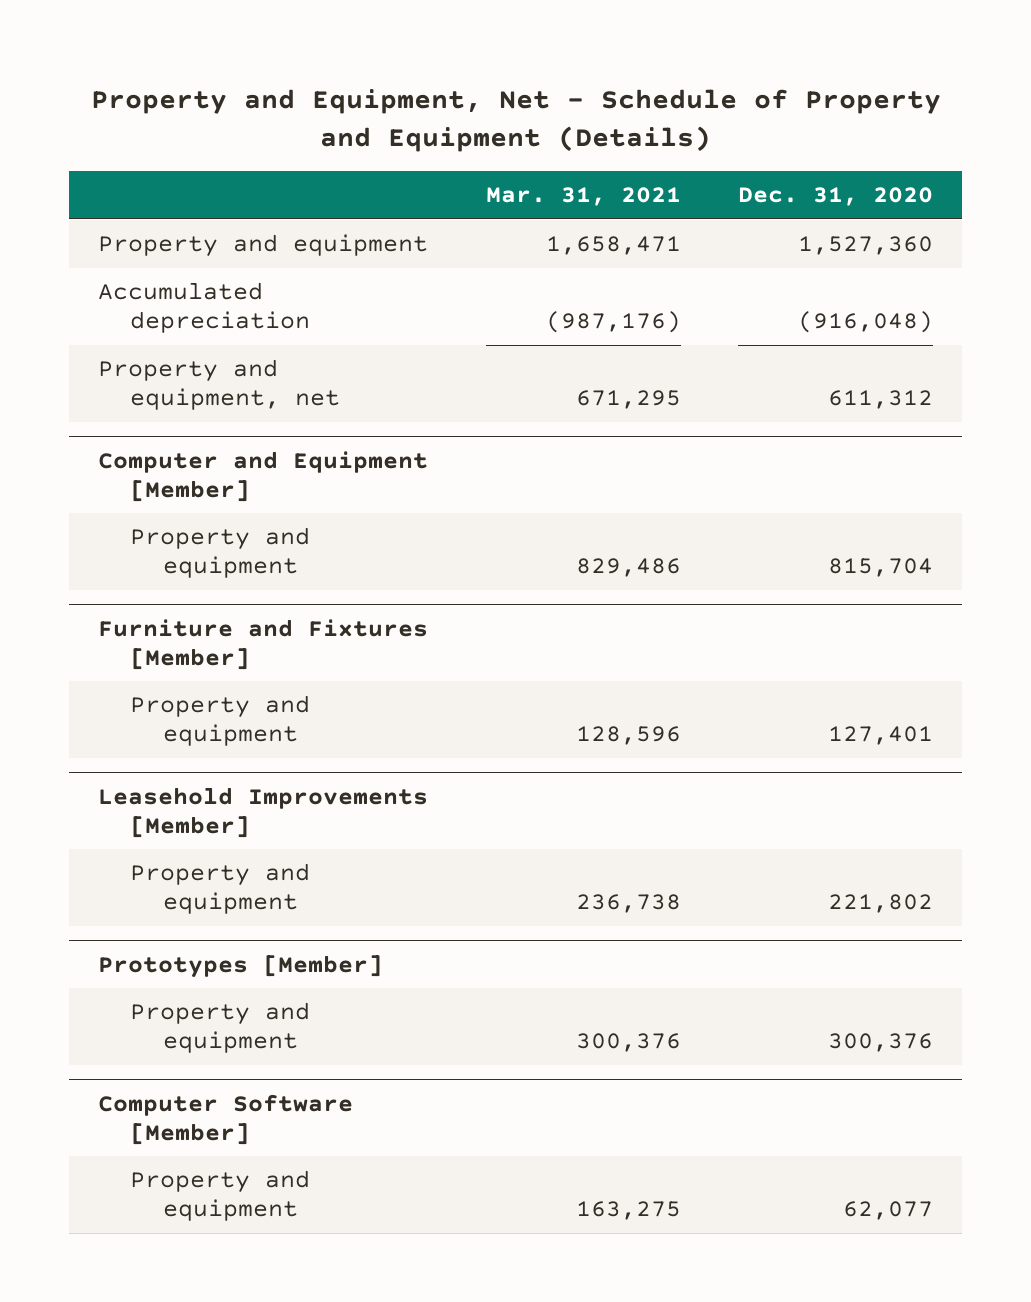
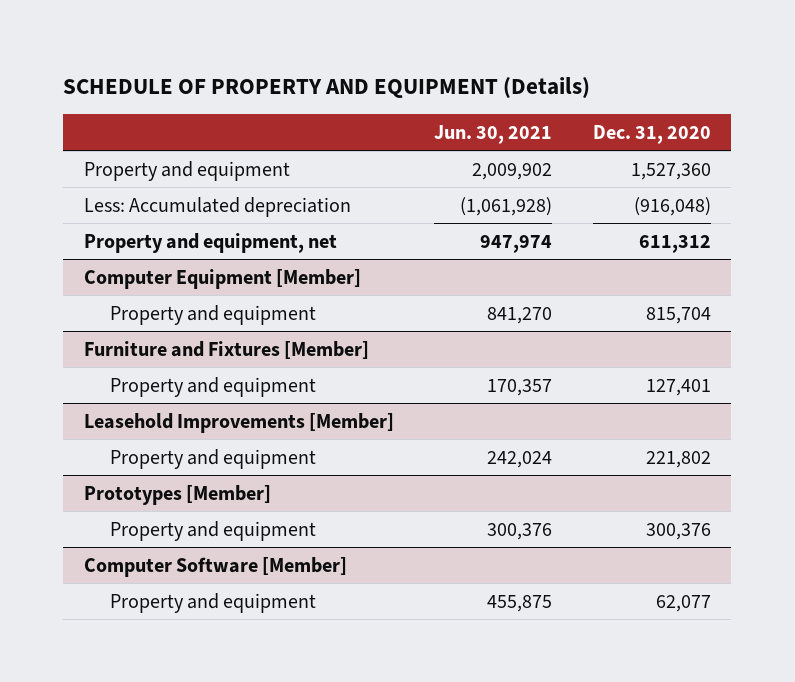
- Property and Equipment, Net - Schedule of Property and Equipment (Details)
+ SCHEDULE OF PROPERTY AND EQUIPMENT (Details)
- | Mar. 31, 2021 | Dec. 31, 2020
+ | Jun. 30, 2021 | Dec. 31, 2020
- Accumulated depreciation | (987,176) | (916,048)
+ Less: Accumulated depreciation | (1,061,928) | (916,048)
- Computer and Equipment [Member]
+ Computer Equipment [Member]

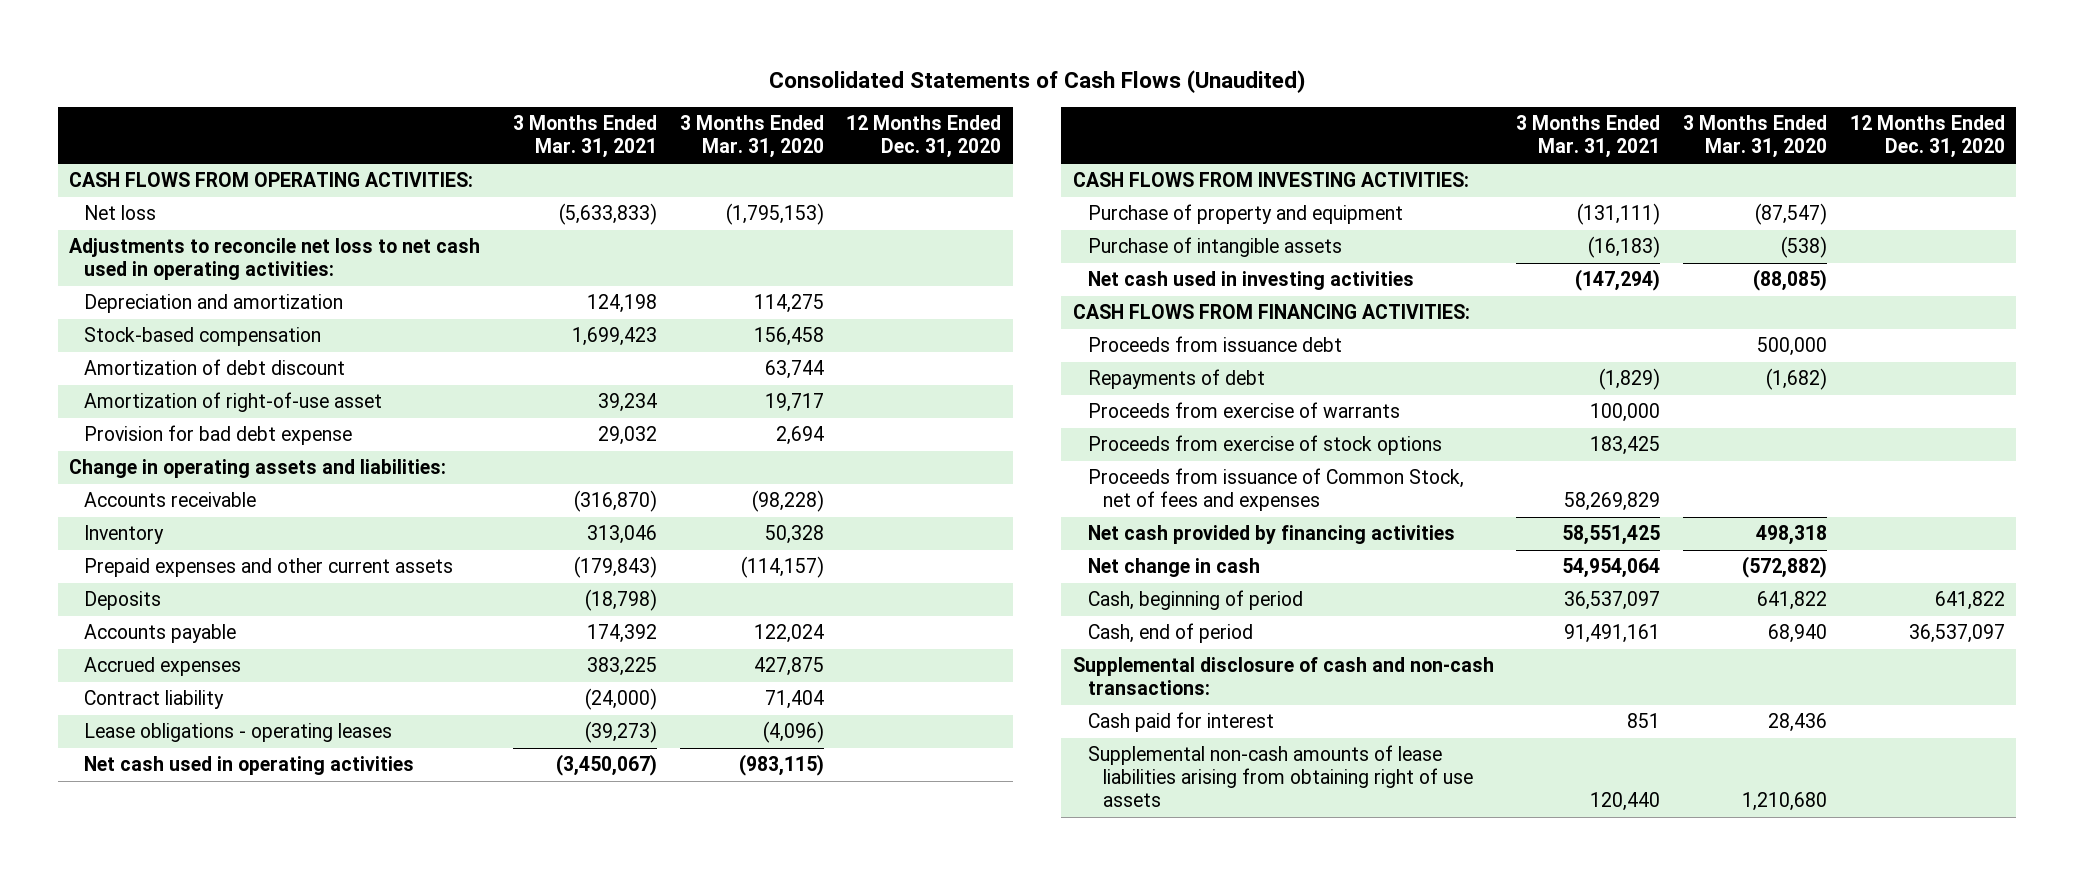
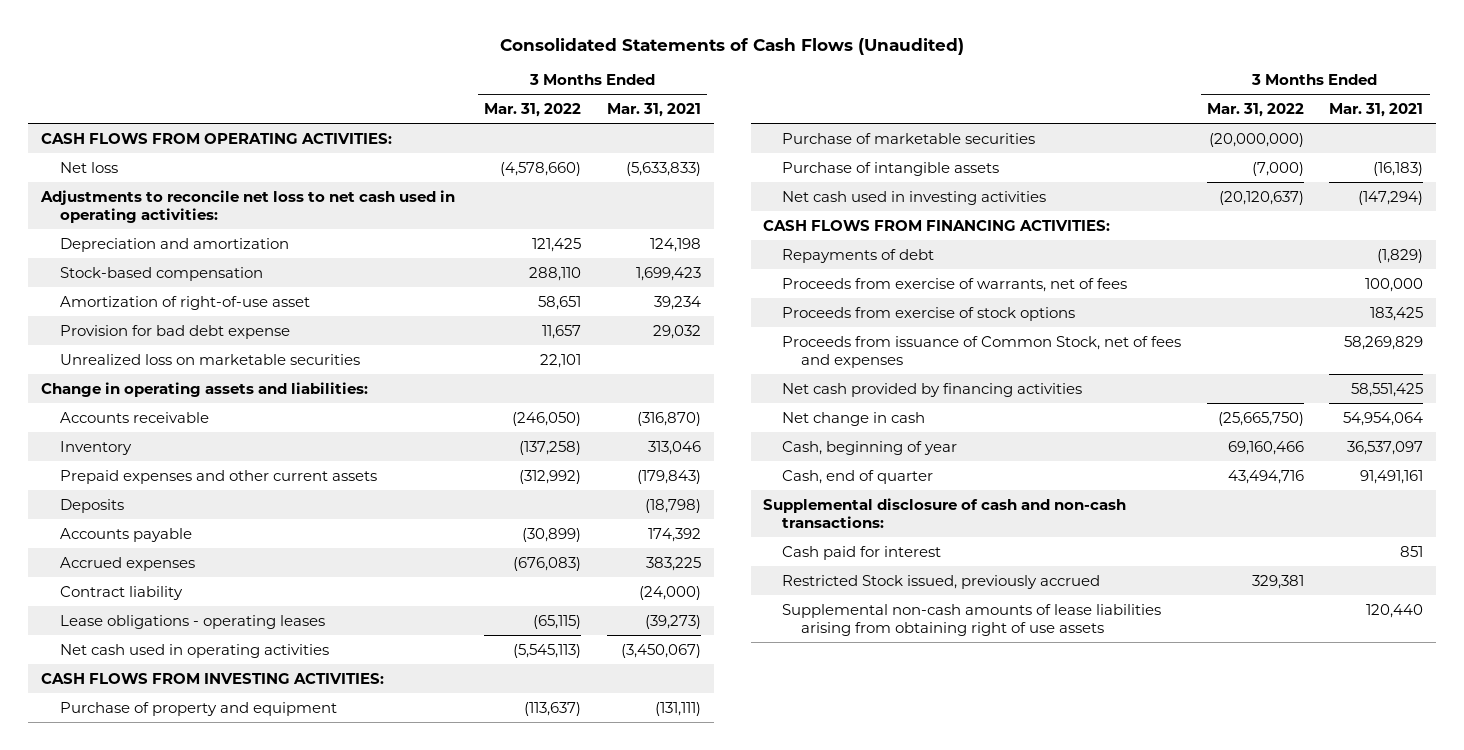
- | 3 Months Ended Mar. 31, 2021 | 3 Months Ended Mar. 31, 2020 | 12 Months Ended Dec. 31, 2020
+ | 3 Months Ended Mar. 31, 2022 | 3 Months Ended Mar. 31, 2021
- Amortization of debt discount | | 63,744 |
+ Unrealized loss on marketable securities | 22,101 |
+ Purchase of marketable securities | (20,000,000) |
- Proceeds from issuance debt | | 500,000 |
- Proceeds from exercise of warrants | 100,000 | |
+ Proceeds from exercise of warrants, net of fees | | 100,000
- Cash, beginning of period | 36,537,097 | 641,822 | 641,822
- Cash, end of period | 91,491,161 | 68,940 | 36,537,097
+ Cash, beginning of year | 69,160,466 | 36,537,097
+ Cash, end of quarter | 43,494,716 | 91,491,161
+ Restricted Stock issued, previously accrued | 329,381 |

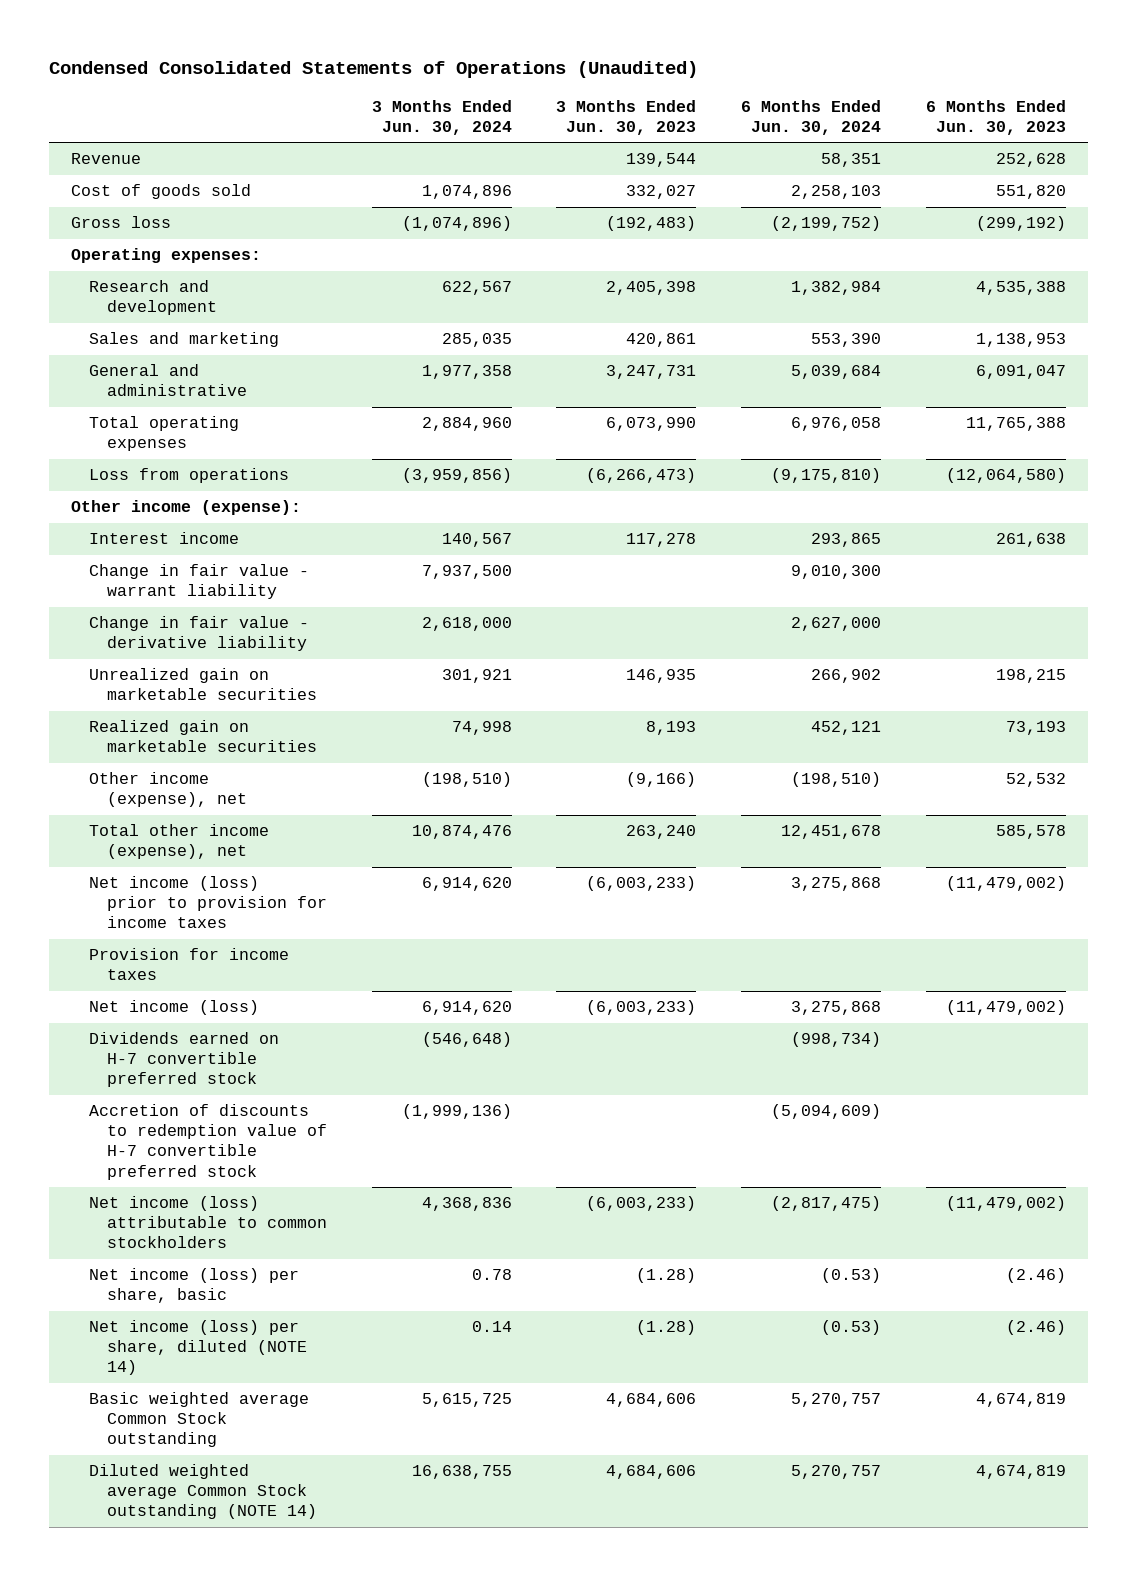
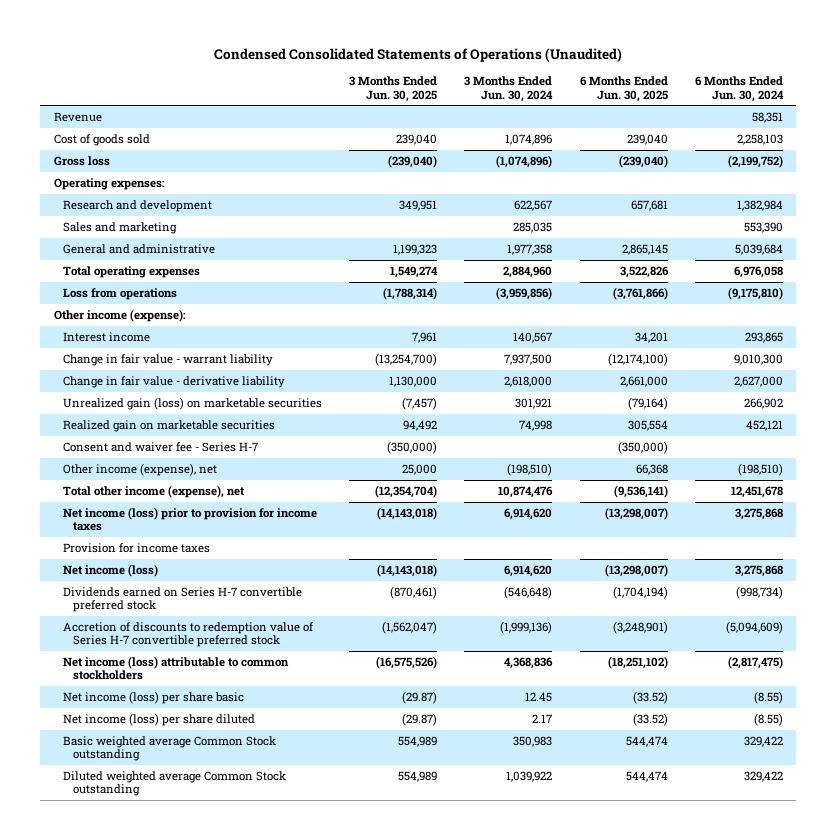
- | 3 Months Ended Jun. 30, 2024 | 3 Months Ended Jun. 30, 2023 | 6 Months Ended Jun. 30, 2024 | 6 Months Ended Jun. 30, 2023
+ | 3 Months Ended Jun. 30, 2025 | 3 Months Ended Jun. 30, 2024 | 6 Months Ended Jun. 30, 2025 | 6 Months Ended Jun. 30, 2024
- Unrealized gain on marketable securities | 301,921 | 146,935 | 266,902 | 198,215
+ Unrealized gain (loss) on marketable securities | (7,457) | 301,921 | (79,164) | 266,902
+ Consent and waiver fee - Series H-7 | (350,000) | | (350,000) |
- Dividends earned on H-7 convertible preferred stock | (546,648) | | (998,734) |
- Accretion of discounts to redemption value of H-7 convertible preferred stock | (1,999,136) | | (5,094,609) |
+ Dividends earned on Series H-7 convertible preferred stock | (870,461) | (546,648) | (1,704,194) | (998,734)
+ Accretion of discounts to redemption value of Series H-7 convertible preferred stock | (1,562,047) | (1,999,136) | (3,248,901) | (5,094,609)
- Net income (loss) per share, basic | 0.78 | (1.28) | (0.53) | (2.46)
- Net income (loss) per share, diluted (NOTE 14) | 0.14 | (1.28) | (0.53) | (2.46)
- Basic weighted average Common Stock outstanding | 5,615,725 | 4,684,606 | 5,270,757 | 4,674,819
- Diluted weighted average Common Stock outstanding (NOTE 14) | 16,638,755 | 4,684,606 | 5,270,757 | 4,674,819
+ Net income (loss) per share basic | (29.87) | 12.45 | (33.52) | (8.55)
+ Net income (loss) per share diluted | (29.87) | 2.17 | (33.52) | (8.55)
+ Basic weighted average Common Stock outstanding | 554,989 | 350,983 | 544,474 | 329,422
+ Diluted weighted average Common Stock outstanding | 554,989 | 1,039,922 | 544,474 | 329,422

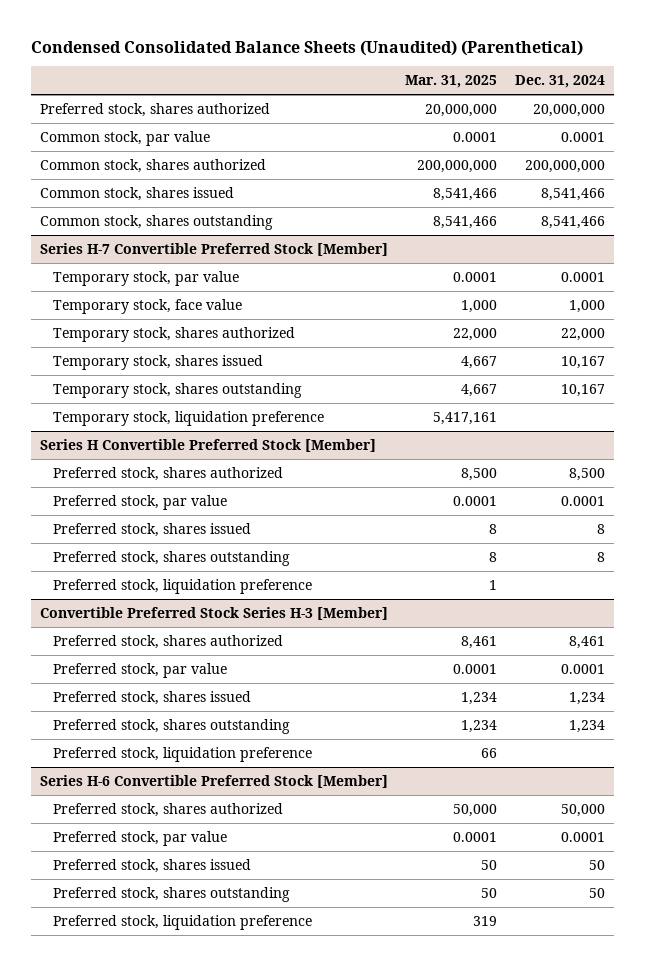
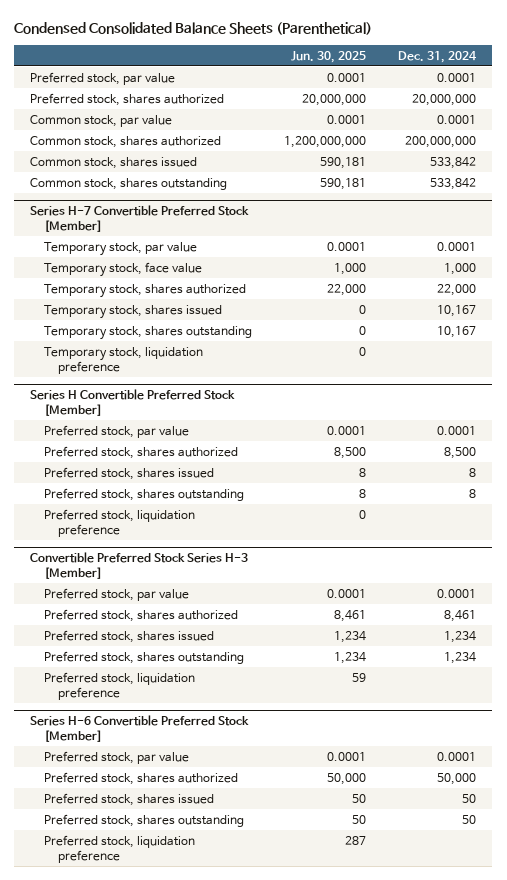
- Condensed Consolidated Balance Sheets (Unaudited) (Parenthetical)
+ Condensed Consolidated Balance Sheets (Parenthetical)
- | Mar. 31, 2025 | Dec. 31, 2024
+ | Jun. 30, 2025 | Dec. 31, 2024
+ Preferred stock, par value | 0.0001 | 0.0001
- Common stock, shares issued | 8,541,466 | 8,541,466
- Common stock, shares outstanding | 8,541,466 | 8,541,466
+ Common stock, shares issued | 590,181 | 533,842
+ Common stock, shares outstanding | 590,181 | 533,842
@ Series H Convertible Preferred Stock [Member]
moved down: Preferred stock, shares authorized | 8,500 | 8,500
@ Convertible Preferred Stock Series H-3 [Member]
moved down: Preferred stock, shares authorized | 8,461 | 8,461
@ Series H-6 Convertible Preferred Stock [Member]
moved down: Preferred stock, shares authorized | 50,000 | 50,000

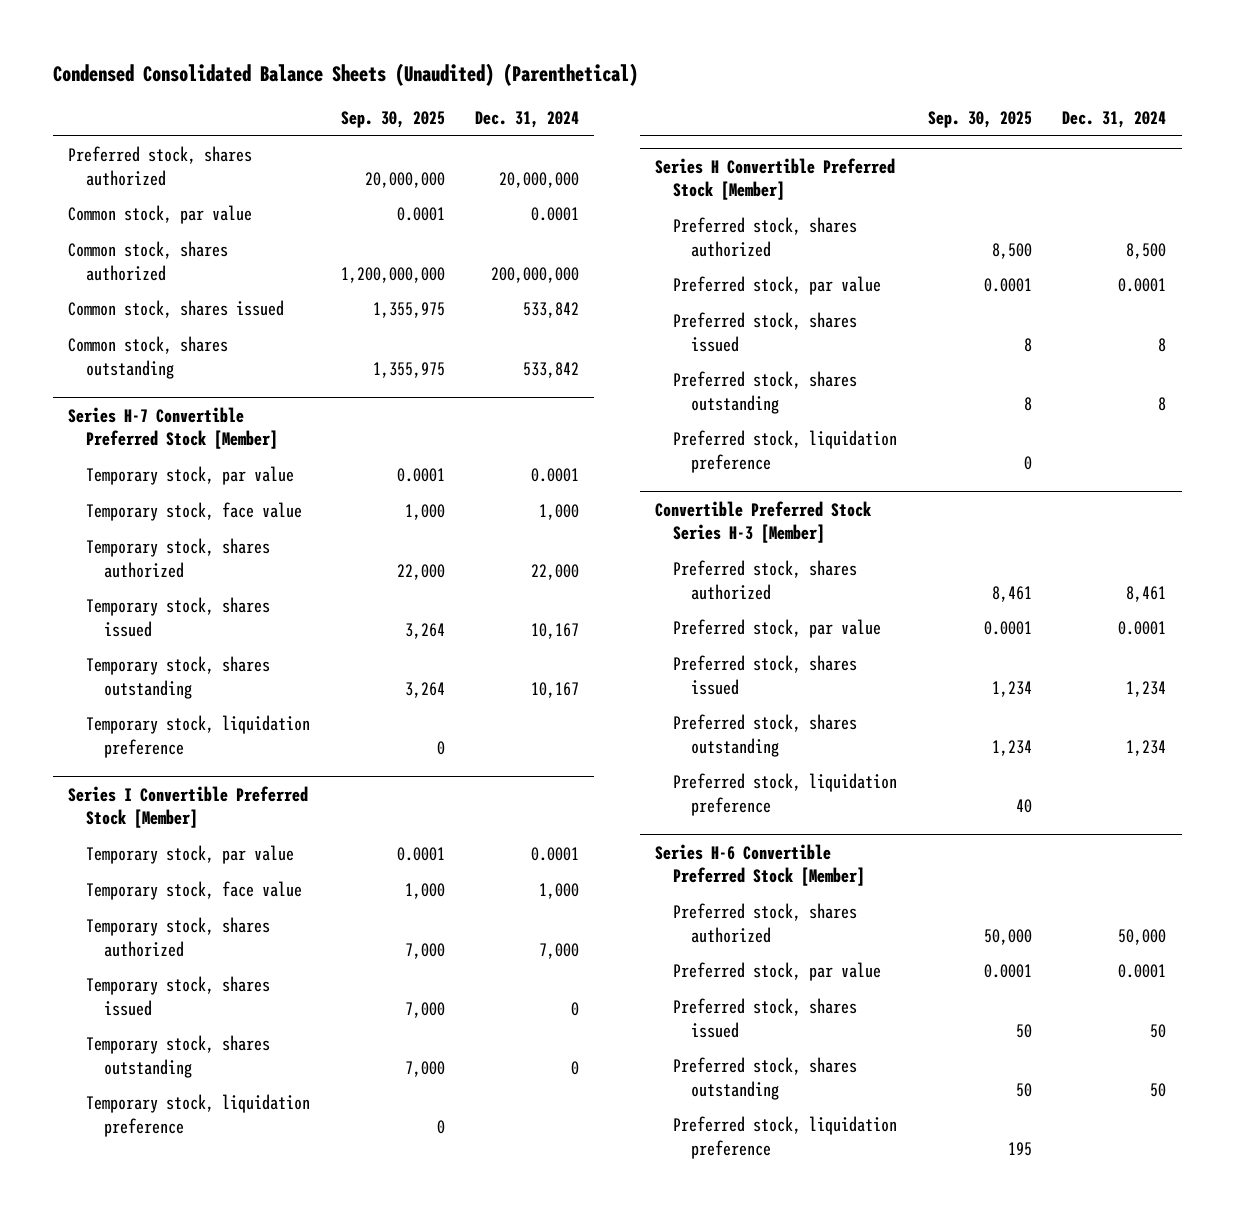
- Condensed Consolidated Balance Sheets (Parenthetical)
+ Condensed Consolidated Balance Sheets (Unaudited) (Parenthetical)
- | Jun. 30, 2025 | Dec. 31, 2024
+ | Sep. 30, 2025 | Dec. 31, 2024
- Preferred stock, par value | 0.0001 | 0.0001
+ Series I Convertible Preferred Stock [Member]
+ Temporary stock, par value | 0.0001 | 0.0001
+ Temporary stock, face value | 1,000 | 1,000
+ Temporary stock, shares authorized | 7,000 | 7,000
+ Temporary stock, shares issued | 7,000 | 0
+ Temporary stock, shares outstanding | 7,000 | 0
+ Temporary stock, liquidation preference | 0 |
@ Series H Convertible Preferred Stock [Member]
moved down: Preferred stock, par value | 0.0001 | 0.0001
@ Convertible Preferred Stock Series H-3 [Member]
moved down: Preferred stock, par value | 0.0001 | 0.0001
@ Series H-6 Convertible Preferred Stock [Member]
moved down: Preferred stock, par value | 0.0001 | 0.0001

